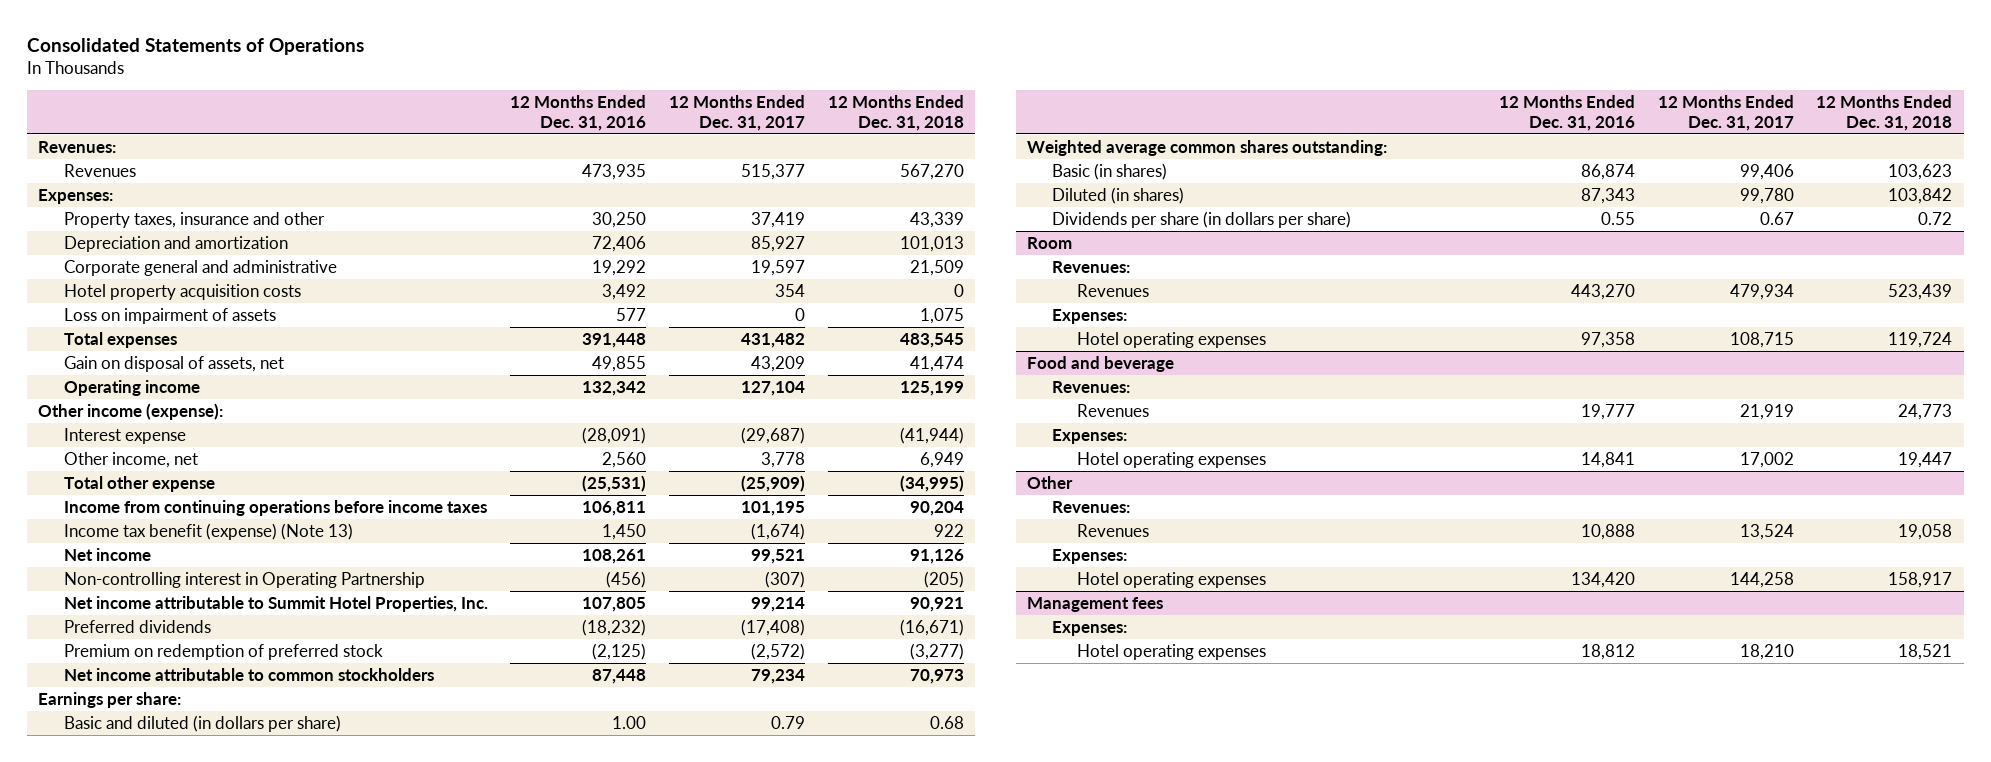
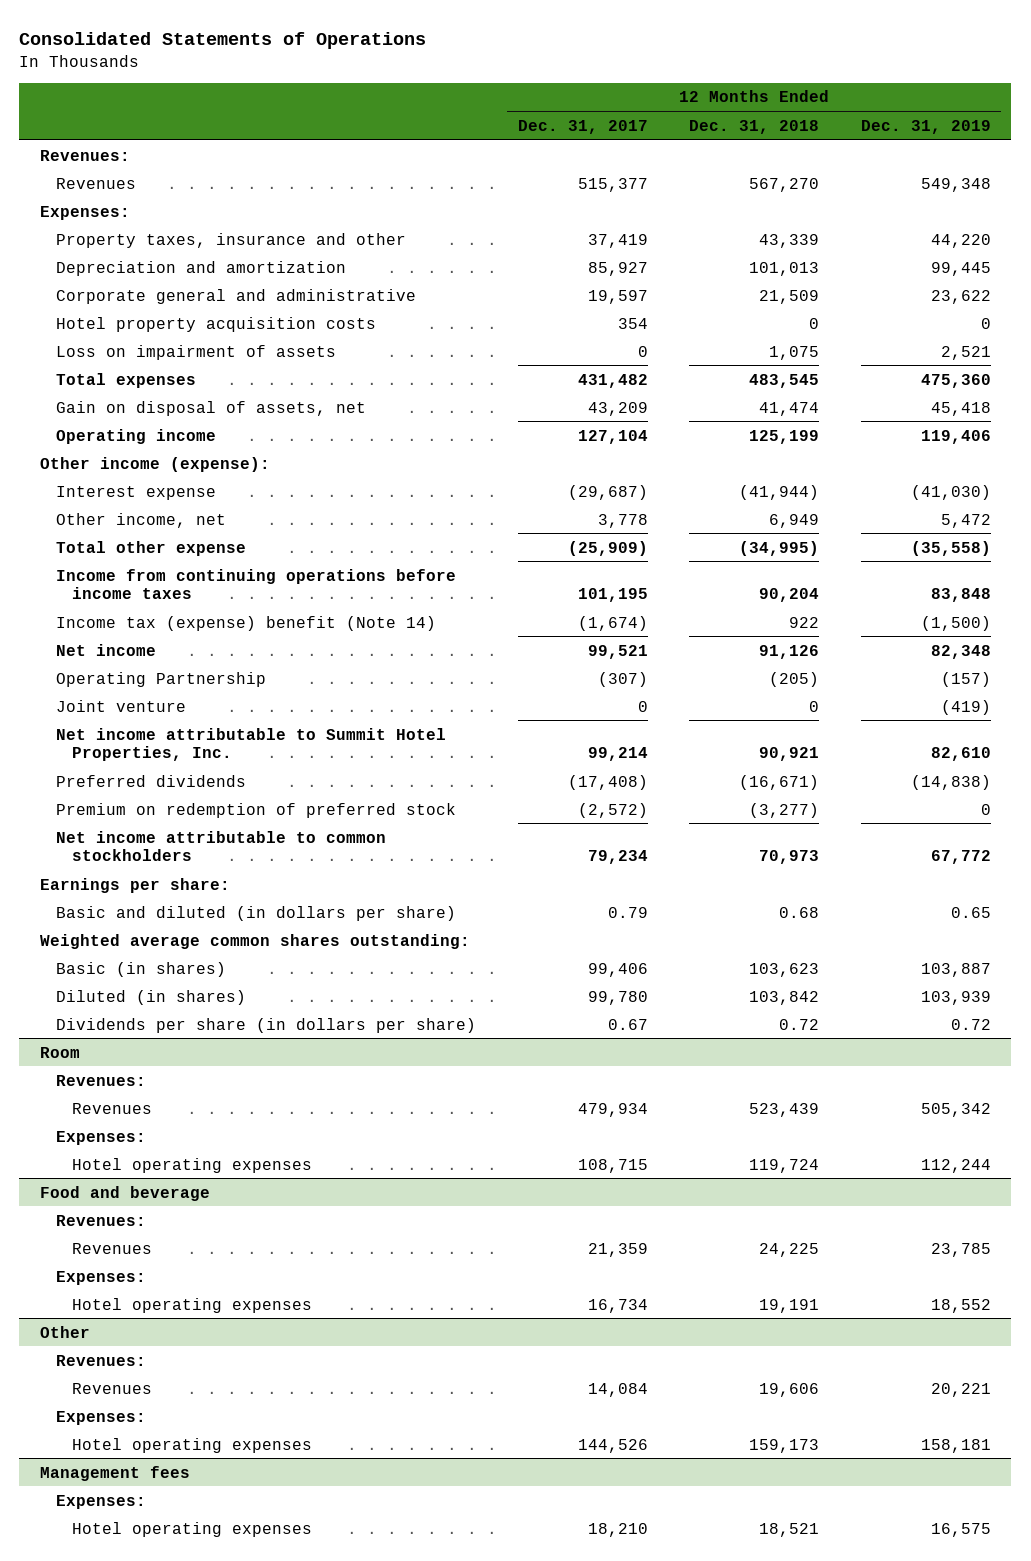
- | 12 Months Ended Dec. 31, 2016 | 12 Months Ended Dec. 31, 2017 | 12 Months Ended Dec. 31, 2018
+ | 12 Months Ended Dec. 31, 2017 | 12 Months Ended Dec. 31, 2018 | 12 Months Ended Dec. 31, 2019
- Income tax benefit (expense) (Note 13) | 1,450 | (1,674) | 922
+ Income tax (expense) benefit (Note 14) | (1,674) | 922 | (1,500)
- Non-controlling interest in Operating Partnership | (456) | (307) | (205)
+ Operating Partnership | (307) | (205) | (157)
+ Joint venture | 0 | 0 | (419)
@ Food and beverage
- Revenues | 19,777 | 21,919 | 24,773
+ Revenues | 21,359 | 24,225 | 23,785
- Hotel operating expenses | 14,841 | 17,002 | 19,447
+ Hotel operating expenses | 16,734 | 19,191 | 18,552
@ Other
- Revenues | 10,888 | 13,524 | 19,058
+ Revenues | 14,084 | 19,606 | 20,221
- Hotel operating expenses | 134,420 | 144,258 | 158,917
+ Hotel operating expenses | 144,526 | 159,173 | 158,181

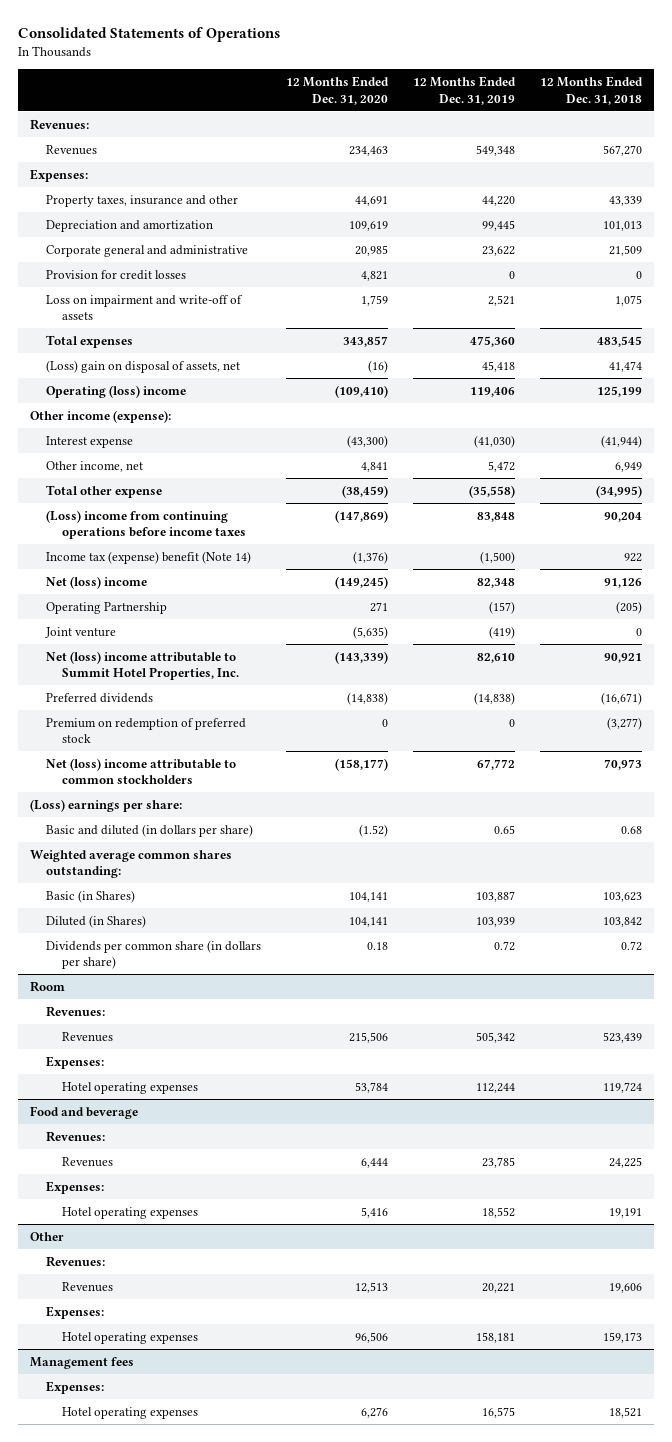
- | 12 Months Ended Dec. 31, 2017 | 12 Months Ended Dec. 31, 2018 | 12 Months Ended Dec. 31, 2019
+ | 12 Months Ended Dec. 31, 2020 | 12 Months Ended Dec. 31, 2019 | 12 Months Ended Dec. 31, 2018
- Hotel property acquisition costs | 354 | 0 | 0
- Loss on impairment of assets | 0 | 1,075 | 2,521
+ Provision for credit losses | 4,821 | 0 | 0
+ Loss on impairment and write-off of assets | 1,759 | 2,521 | 1,075
- Gain on disposal of assets, net | 43,209 | 41,474 | 45,418
- Operating income | 127,104 | 125,199 | 119,406
+ (Loss) gain on disposal of assets, net | (16) | 45,418 | 41,474
+ Operating (loss) income | (109,410) | 119,406 | 125,199
- Income from continuing operations before income taxes | 101,195 | 90,204 | 83,848
+ (Loss) income from continuing operations before income taxes | (147,869) | 83,848 | 90,204
- Net income | 99,521 | 91,126 | 82,348
+ Net (loss) income | (149,245) | 82,348 | 91,126
- Net income attributable to Summit Hotel Properties, Inc. | 99,214 | 90,921 | 82,610
+ Net (loss) income attributable to Summit Hotel Properties, Inc. | (143,339) | 82,610 | 90,921
- Net income attributable to common stockholders | 79,234 | 70,973 | 67,772
- Earnings per share:
+ Net (loss) income attributable to common stockholders | (158,177) | 67,772 | 70,973
+ (Loss) earnings per share:
- Basic (in shares) | 99,406 | 103,623 | 103,887
- Diluted (in shares) | 99,780 | 103,842 | 103,939
- Dividends per share (in dollars per share) | 0.67 | 0.72 | 0.72
+ Basic (in Shares) | 104,141 | 103,887 | 103,623
+ Diluted (in Shares) | 104,141 | 103,939 | 103,842
+ Dividends per common share (in dollars per share) | 0.18 | 0.72 | 0.72

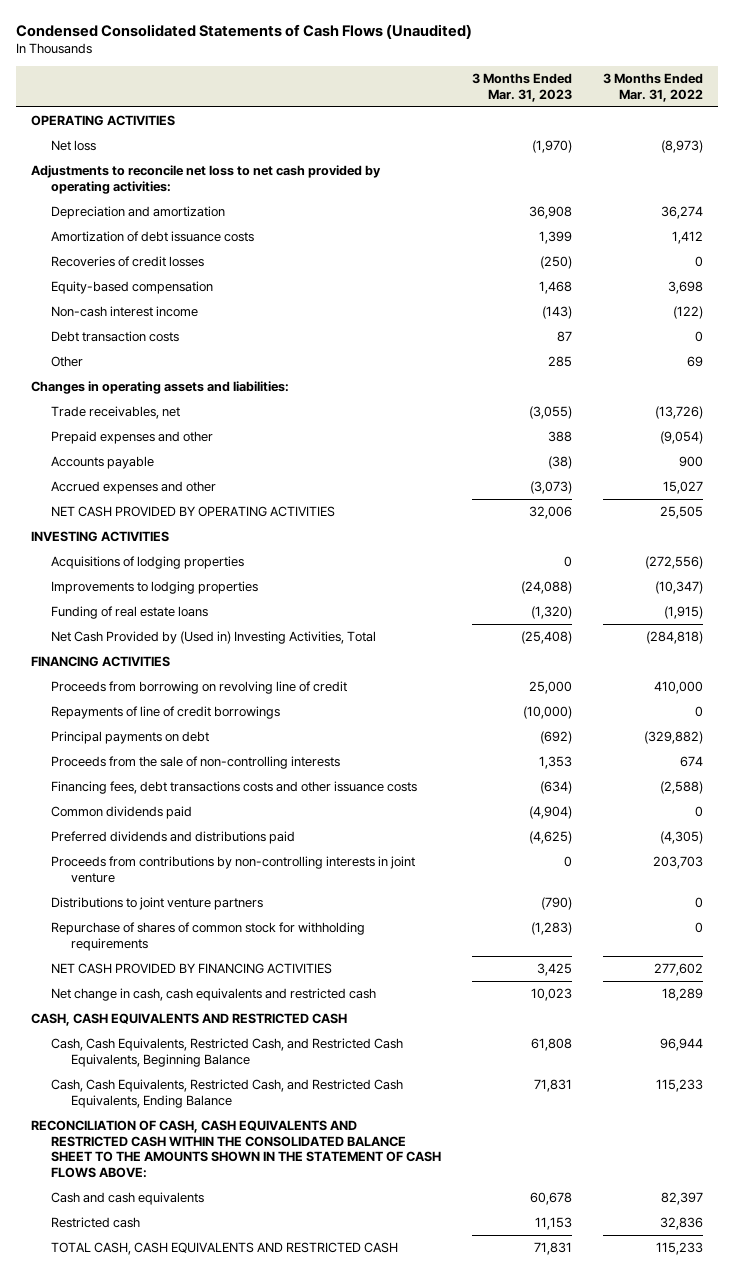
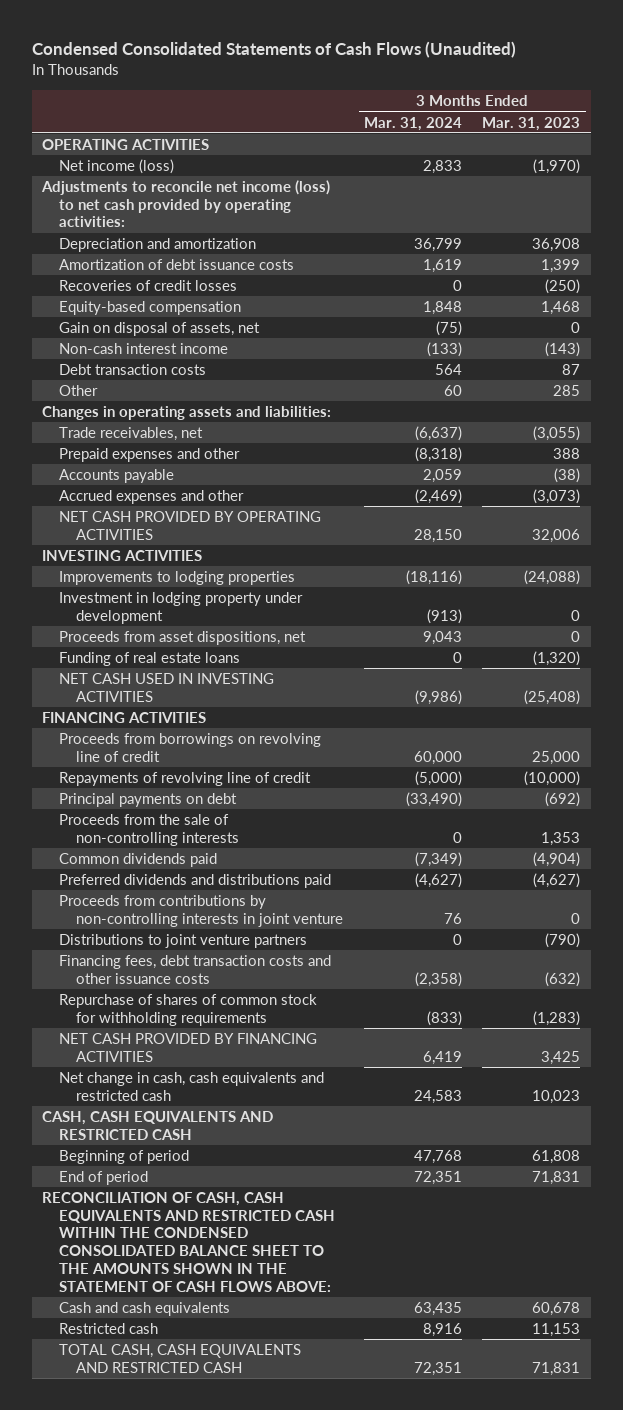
- | 3 Months Ended Mar. 31, 2023 | 3 Months Ended Mar. 31, 2022
+ | 3 Months Ended Mar. 31, 2024 | 3 Months Ended Mar. 31, 2023
- Net loss | (1,970) | (8,973)
- Adjustments to reconcile net loss to net cash provided by operating activities:
+ Net income (loss) | 2,833 | (1,970)
+ Adjustments to reconcile net income (loss) to net cash provided by operating activities:
+ Gain on disposal of assets, net | (75) | 0
- Acquisitions of lodging properties | 0 | (272,556)
+ Investment in lodging property under development | (913) | 0
+ Proceeds from asset dispositions, net | 9,043 | 0
- Net Cash Provided by (Used in) Investing Activities, Total | (25,408) | (284,818)
+ NET CASH USED IN INVESTING ACTIVITIES | (9,986) | (25,408)
- Proceeds from borrowing on revolving line of credit | 25,000 | 410,000
- Repayments of line of credit borrowings | (10,000) | 0
+ Proceeds from borrowings on revolving line of credit | 60,000 | 25,000
+ Repayments of revolving line of credit | (5,000) | (10,000)
- Financing fees, debt transactions costs and other issuance costs | (634) | (2,588)
- Preferred dividends and distributions paid | (4,625) | (4,305)
+ Preferred dividends and distributions paid | (4,627) | (4,627)
+ Financing fees, debt transaction costs and other issuance costs | (2,358) | (632)
- Cash, Cash Equivalents, Restricted Cash, and Restricted Cash Equivalents, Beginning Balance | 61,808 | 96,944
- Cash, Cash Equivalents, Restricted Cash, and Restricted Cash Equivalents, Ending Balance | 71,831 | 115,233
- RECONCILIATION OF CASH, CASH EQUIVALENTS AND RESTRICTED CASH WITHIN THE CONSOLIDATED BALANCE SHEET TO THE AMOUNTS SHOWN IN THE STATEMENT OF CASH FLOWS ABOVE:
+ Beginning of period | 47,768 | 61,808
+ End of period | 72,351 | 71,831
+ RECONCILIATION OF CASH, CASH EQUIVALENTS AND RESTRICTED CASH WITHIN THE CONDENSED CONSOLIDATED BALANCE SHEET TO THE AMOUNTS SHOWN IN THE STATEMENT OF CASH FLOWS ABOVE:

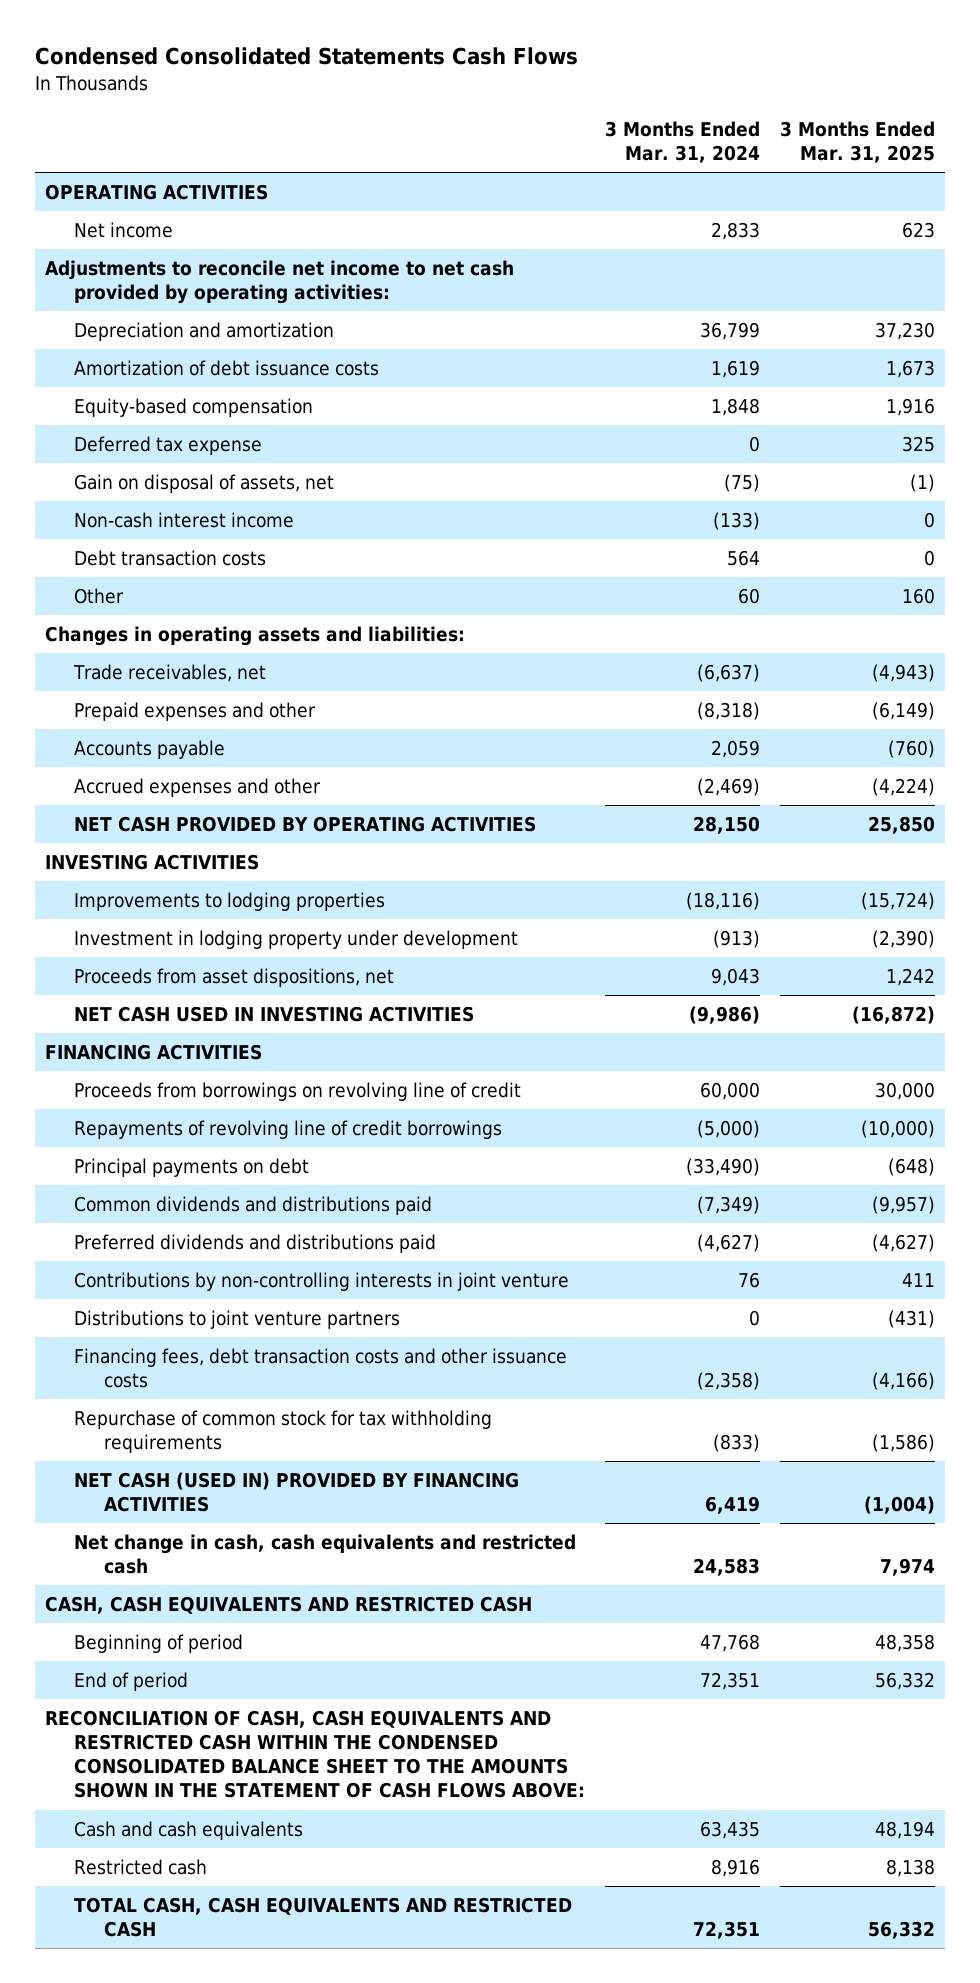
- Condensed Consolidated Statements of Cash Flows (Unaudited)
+ Condensed Consolidated Statements Cash Flows
- | 3 Months Ended Mar. 31, 2024 | 3 Months Ended Mar. 31, 2023
+ | 3 Months Ended Mar. 31, 2024 | 3 Months Ended Mar. 31, 2025
- Net income (loss) | 2,833 | (1,970)
- Adjustments to reconcile net income (loss) to net cash provided by operating activities:
+ Net income | 2,833 | 623
+ Adjustments to reconcile net income to net cash provided by operating activities:
- Recoveries of credit losses | 0 | (250)
+ Deferred tax expense | 0 | 325
- Funding of real estate loans | 0 | (1,320)
- Repayments of revolving line of credit | (5,000) | (10,000)
+ Repayments of revolving line of credit borrowings | (5,000) | (10,000)
- Proceeds from the sale of non-controlling interests | 0 | 1,353
- Common dividends paid | (7,349) | (4,904)
+ Common dividends and distributions paid | (7,349) | (9,957)
- Proceeds from contributions by non-controlling interests in joint venture | 76 | 0
+ Contributions by non-controlling interests in joint venture | 76 | 411
- Repurchase of shares of common stock for withholding requirements | (833) | (1,283)
- NET CASH PROVIDED BY FINANCING ACTIVITIES | 6,419 | 3,425
+ Repurchase of common stock for tax withholding requirements | (833) | (1,586)
+ NET CASH (USED IN) PROVIDED BY FINANCING ACTIVITIES | 6,419 | (1,004)

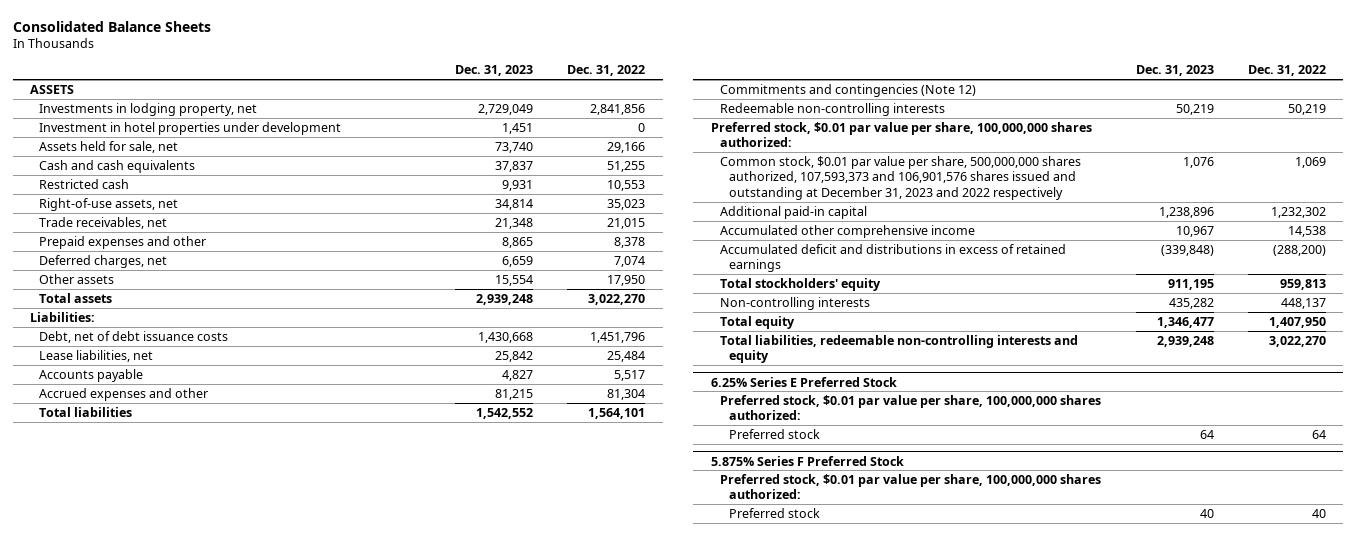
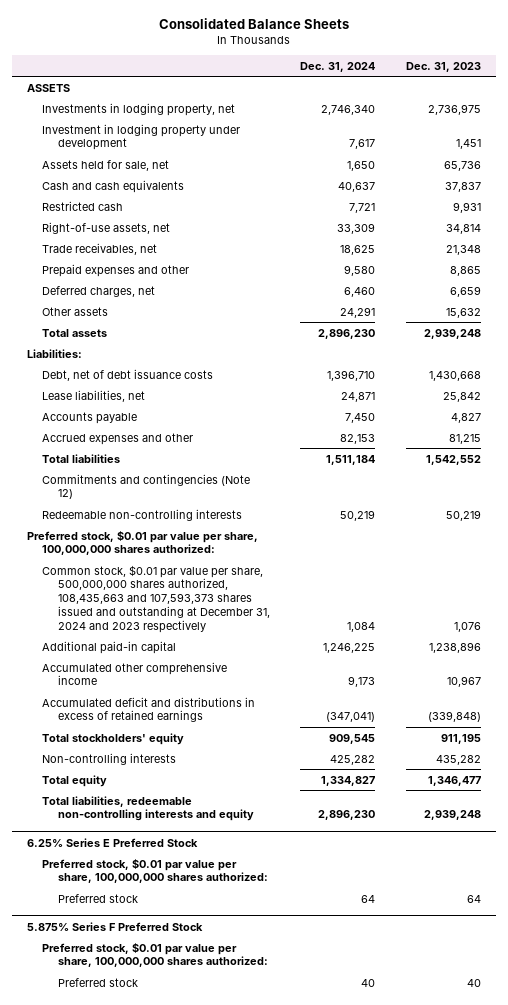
- | Dec. 31, 2023 | Dec. 31, 2022
+ | Dec. 31, 2024 | Dec. 31, 2023
- Investments in lodging property, net | 2,729,049 | 2,841,856
- Investment in hotel properties under development | 1,451 | 0
- Assets held for sale, net | 73,740 | 29,166
+ Investments in lodging property, net | 2,746,340 | 2,736,975
+ Investment in lodging property under development | 7,617 | 1,451
+ Assets held for sale, net | 1,650 | 65,736
- Other assets | 15,554 | 17,950
+ Other assets | 24,291 | 15,632
- Common stock, $0.01 par value per share, 500,000,000 shares authorized, 107,593,373 and 106,901,576 shares issued and outstanding at December 31, 2023 and 2022 respectively | 1,076 | 1,069
+ Common stock, $0.01 par value per share, 500,000,000 shares authorized, 108,435,663 and 107,593,373 shares issued and outstanding at December 31, 2024 and 2023 respectively | 1,084 | 1,076

